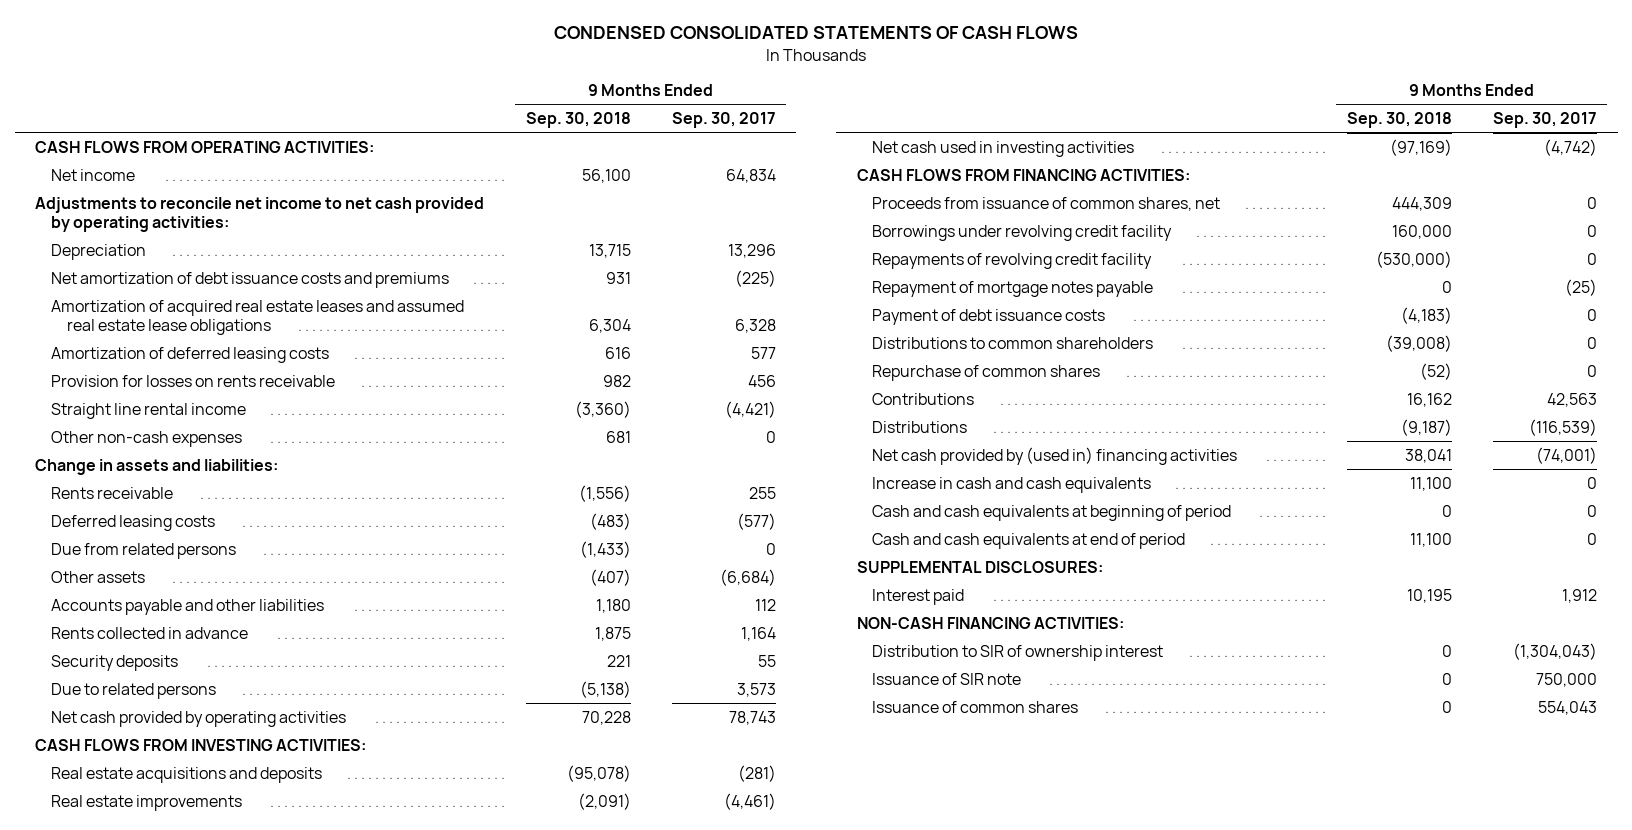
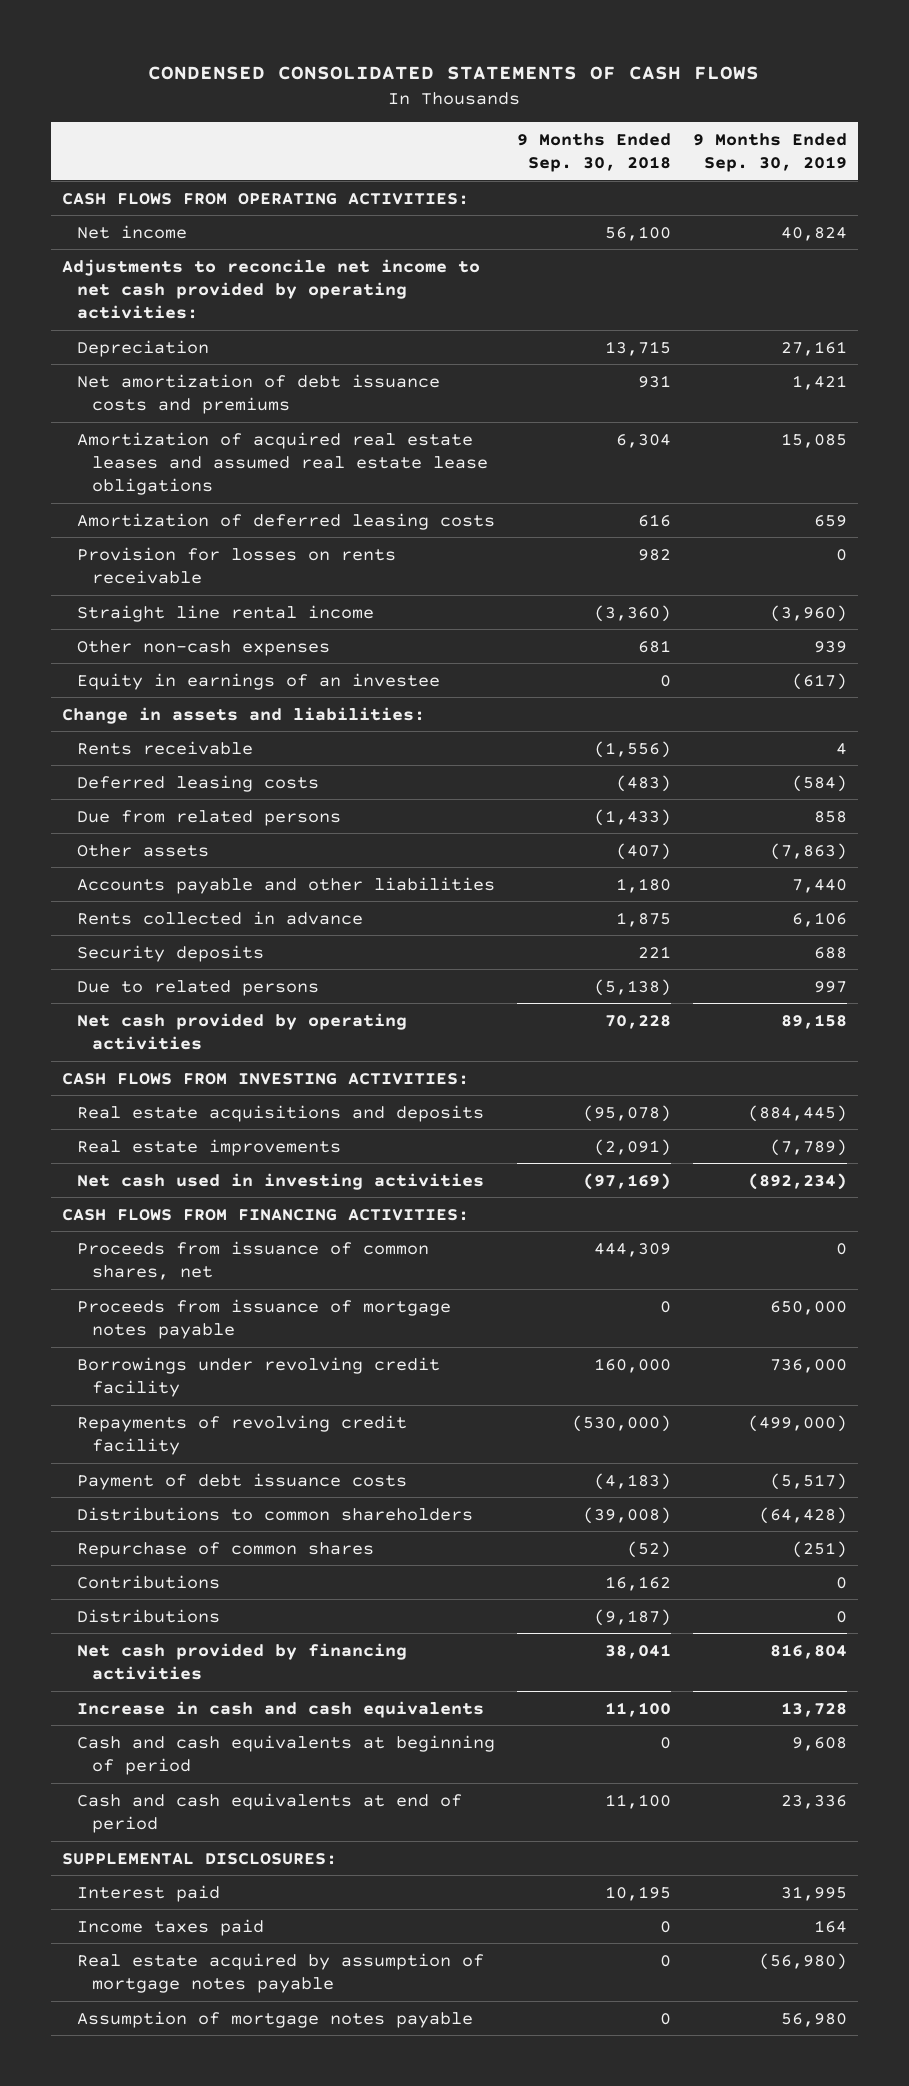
- | 9 Months Ended Sep. 30, 2018 | 9 Months Ended Sep. 30, 2017
+ | 9 Months Ended Sep. 30, 2018 | 9 Months Ended Sep. 30, 2019
+ Equity in earnings of an investee | 0 | (617)
+ Proceeds from issuance of mortgage notes payable | 0 | 650,000
- Repayment of mortgage notes payable | 0 | (25)
- Net cash provided by (used in) financing activities | 38,041 | (74,001)
+ Net cash provided by financing activities | 38,041 | 816,804
- NON-CASH FINANCING ACTIVITIES:
- Distribution to SIR of ownership interest | 0 | (1,304,043)
- Issuance of SIR note | 0 | 750,000
- Issuance of common shares | 0 | 554,043
+ Income taxes paid | 0 | 164
+ Real estate acquired by assumption of mortgage notes payable | 0 | (56,980)
+ Assumption of mortgage notes payable | 0 | 56,980

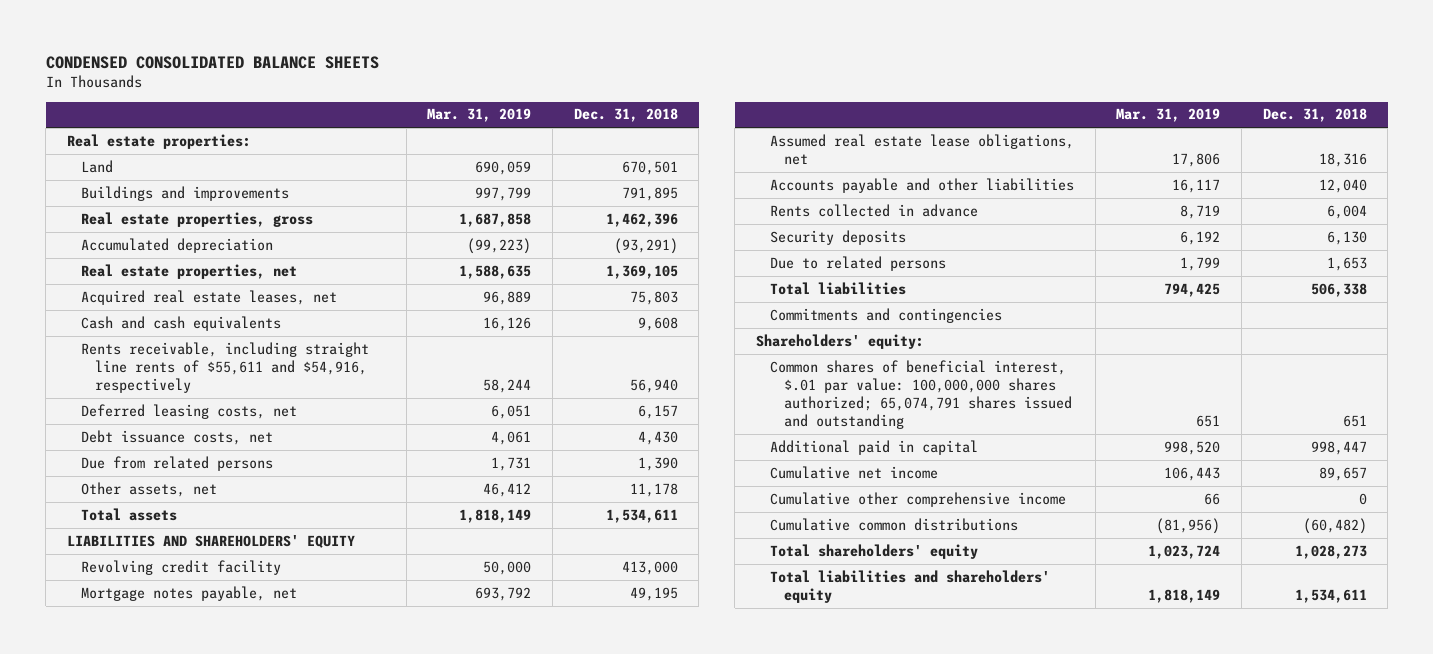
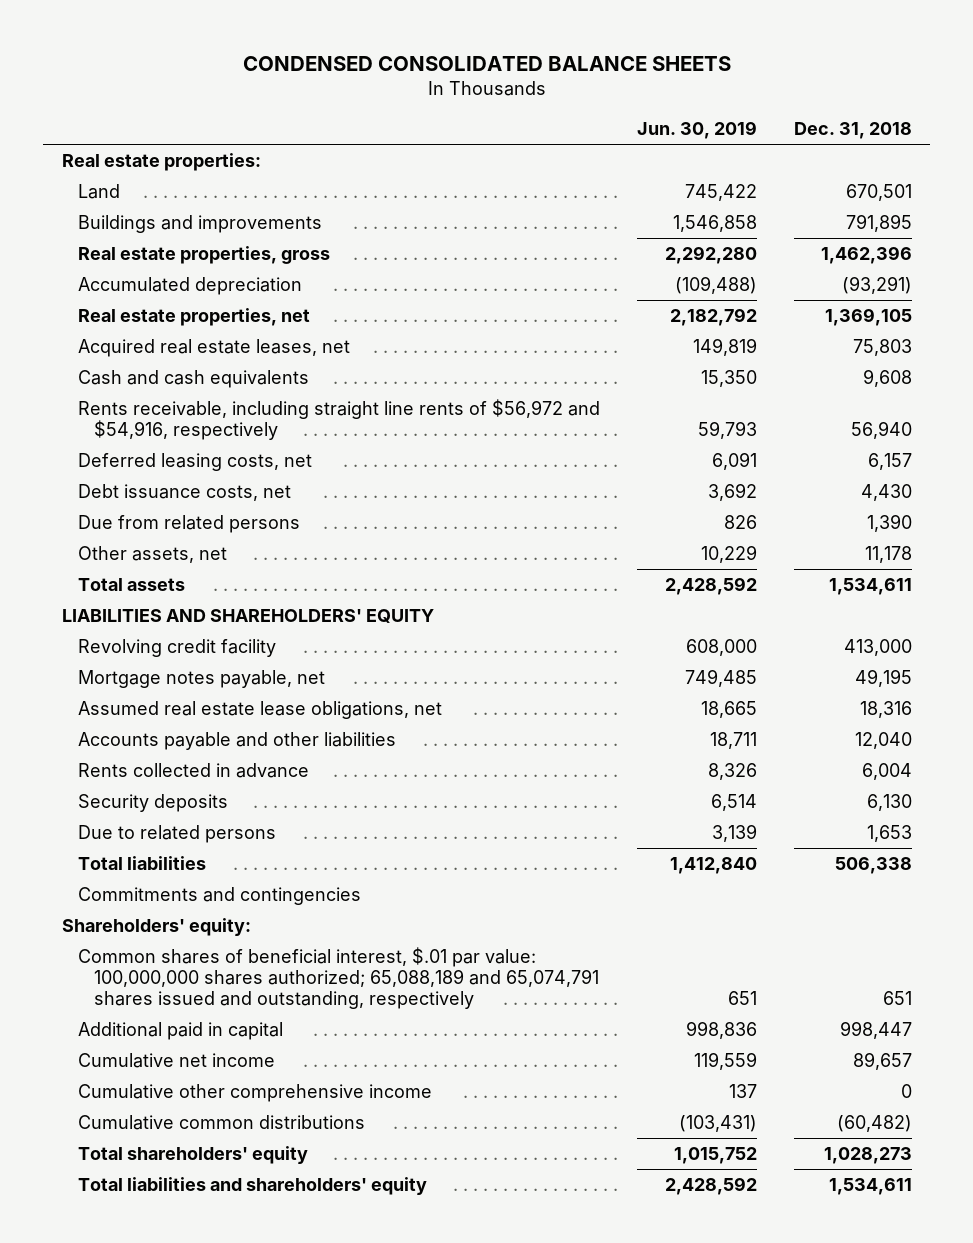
- | Mar. 31, 2019 | Dec. 31, 2018
+ | Jun. 30, 2019 | Dec. 31, 2018
- Rents receivable, including straight line rents of $55,611 and $54,916, respectively | 58,244 | 56,940
+ Rents receivable, including straight line rents of $56,972 and $54,916, respectively | 59,793 | 56,940
- Common shares of beneficial interest, $.01 par value: 100,000,000 shares authorized; 65,074,791 shares issued and outstanding | 651 | 651
+ Common shares of beneficial interest, $.01 par value: 100,000,000 shares authorized; 65,088,189 and 65,074,791 shares issued and outstanding, respectively | 651 | 651

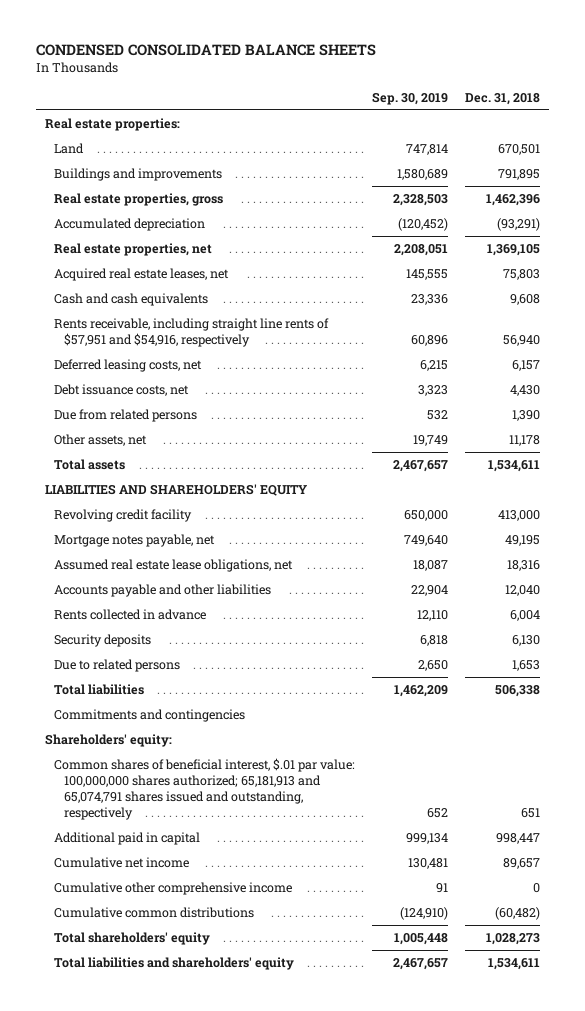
- | Jun. 30, 2019 | Dec. 31, 2018
+ | Sep. 30, 2019 | Dec. 31, 2018
- Rents receivable, including straight line rents of $56,972 and $54,916, respectively | 59,793 | 56,940
+ Rents receivable, including straight line rents of $57,951 and $54,916, respectively | 60,896 | 56,940
- Common shares of beneficial interest, $.01 par value: 100,000,000 shares authorized; 65,088,189 and 65,074,791 shares issued and outstanding, respectively | 651 | 651
+ Common shares of beneficial interest, $.01 par value: 100,000,000 shares authorized; 65,181,913 and 65,074,791 shares issued and outstanding, respectively | 652 | 651

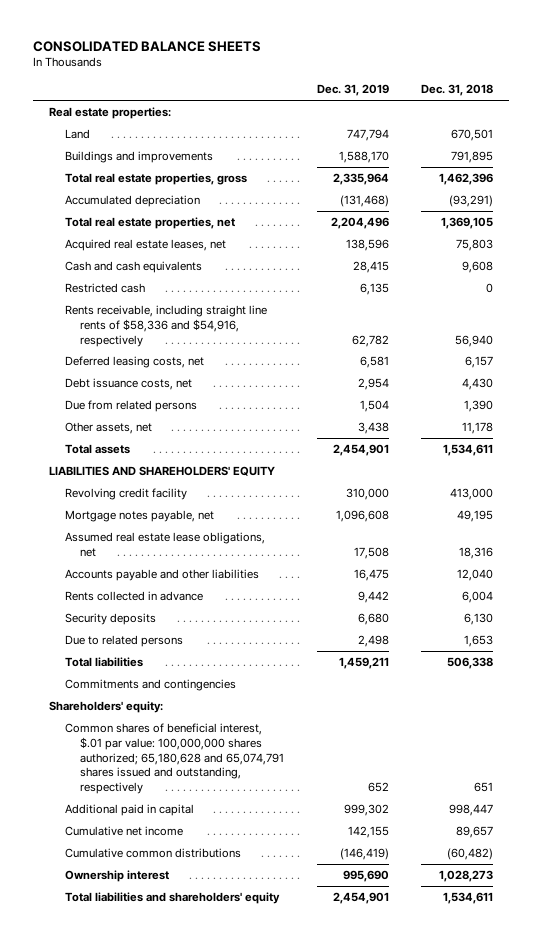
- CONDENSED CONSOLIDATED BALANCE SHEETS
+ CONSOLIDATED BALANCE SHEETS
- | Sep. 30, 2019 | Dec. 31, 2018
+ | Dec. 31, 2019 | Dec. 31, 2018
- Real estate properties, gross | 2,328,503 | 1,462,396
+ Total real estate properties, gross | 2,335,964 | 1,462,396
- Real estate properties, net | 2,208,051 | 1,369,105
+ Total real estate properties, net | 2,204,496 | 1,369,105
- Rents receivable, including straight line rents of $57,951 and $54,916, respectively | 60,896 | 56,940
+ Restricted cash | 6,135 | 0
+ Rents receivable, including straight line rents of $58,336 and $54,916, respectively | 62,782 | 56,940
- Common shares of beneficial interest, $.01 par value: 100,000,000 shares authorized; 65,181,913 and 65,074,791 shares issued and outstanding, respectively | 652 | 651
+ Common shares of beneficial interest, $.01 par value: 100,000,000 shares authorized; 65,180,628 and 65,074,791 shares issued and outstanding, respectively | 652 | 651
- Cumulative other comprehensive income | 91 | 0
- Total shareholders' equity | 1,005,448 | 1,028,273
+ Ownership interest | 995,690 | 1,028,273

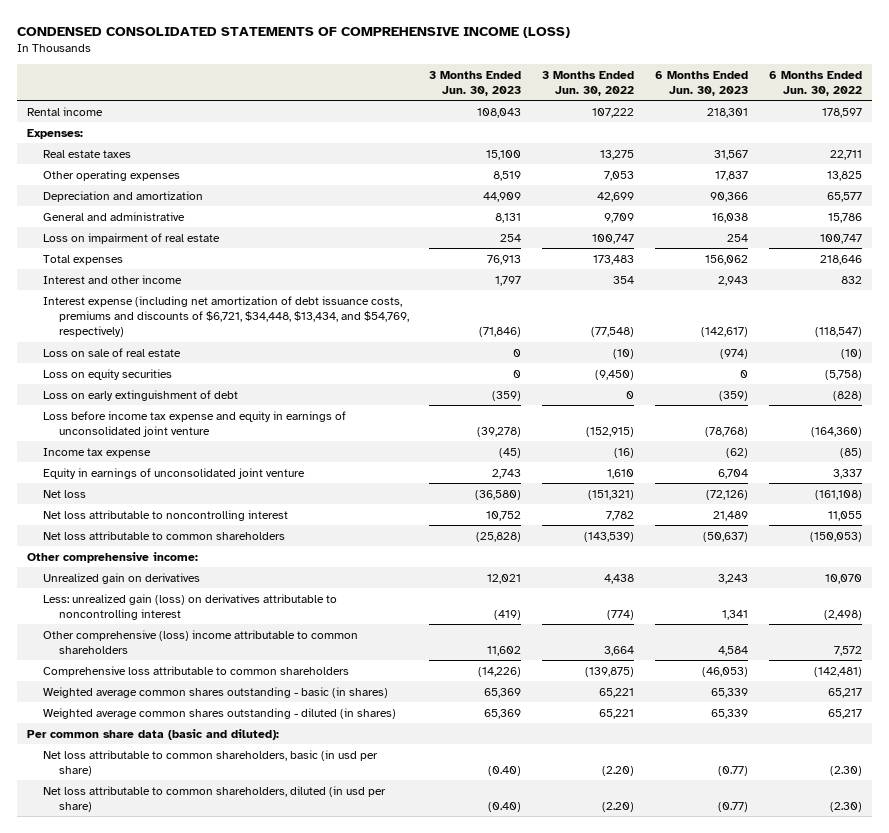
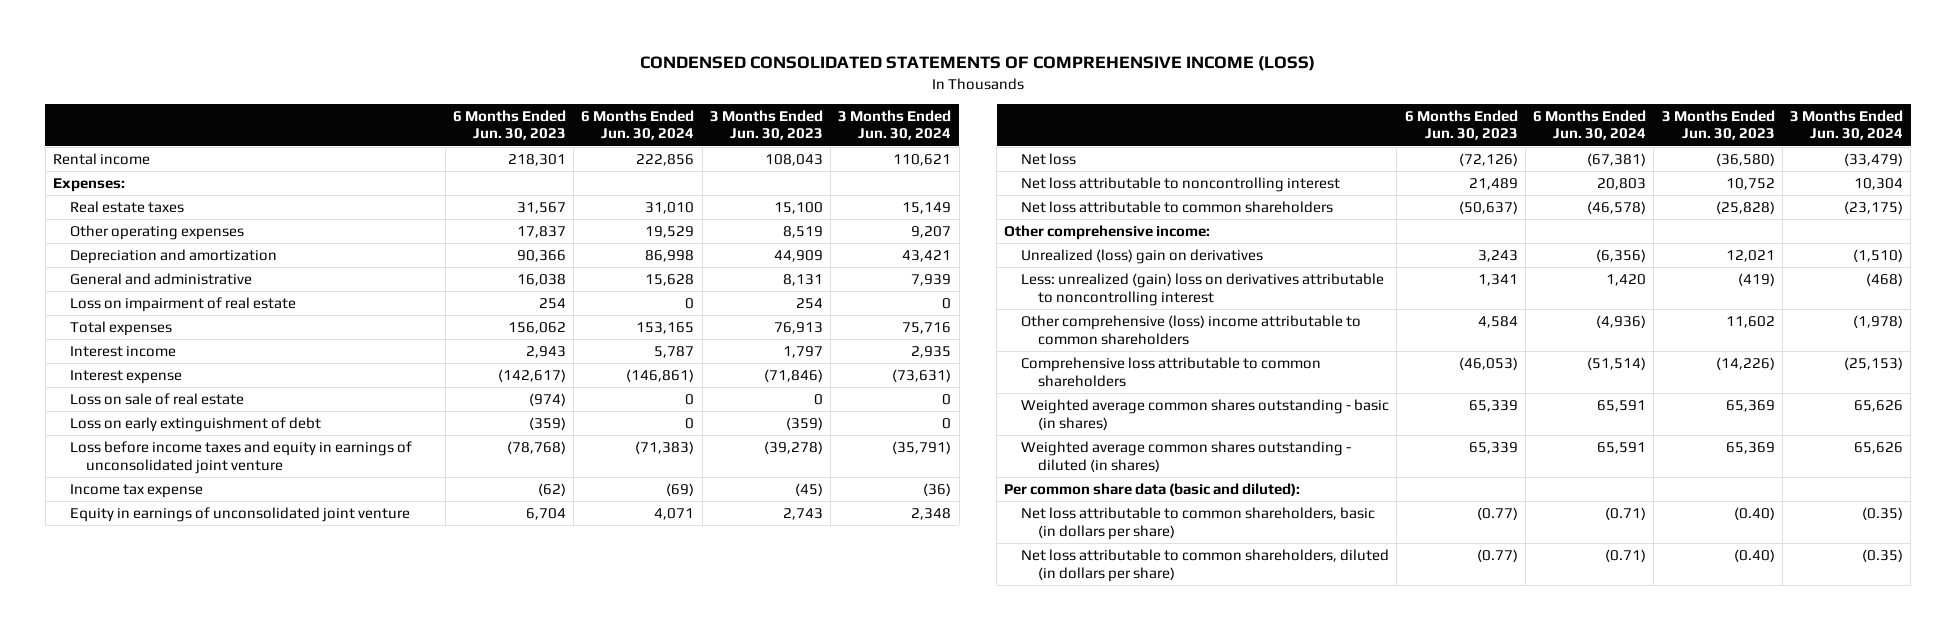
- | 3 Months Ended Jun. 30, 2023 | 3 Months Ended Jun. 30, 2022 | 6 Months Ended Jun. 30, 2023 | 6 Months Ended Jun. 30, 2022
+ | 6 Months Ended Jun. 30, 2023 | 6 Months Ended Jun. 30, 2024 | 3 Months Ended Jun. 30, 2023 | 3 Months Ended Jun. 30, 2024
- Interest and other income | 1,797 | 354 | 2,943 | 832
- Interest expense (including net amortization of debt issuance costs, premiums and discounts of $6,721, $34,448, $13,434, and $54,769, respectively) | (71,846) | (77,548) | (142,617) | (118,547)
+ Interest income | 2,943 | 5,787 | 1,797 | 2,935
+ Interest expense | (142,617) | (146,861) | (71,846) | (73,631)
- Loss on equity securities | 0 | (9,450) | 0 | (5,758)
- Loss before income tax expense and equity in earnings of unconsolidated joint venture | (39,278) | (152,915) | (78,768) | (164,360)
+ Loss before income taxes and equity in earnings of unconsolidated joint venture | (78,768) | (71,383) | (39,278) | (35,791)
- Unrealized gain on derivatives | 12,021 | 4,438 | 3,243 | 10,070
- Less: unrealized gain (loss) on derivatives attributable to noncontrolling interest | (419) | (774) | 1,341 | (2,498)
+ Unrealized (loss) gain on derivatives | 3,243 | (6,356) | 12,021 | (1,510)
+ Less: unrealized (gain) loss on derivatives attributable to noncontrolling interest | 1,341 | 1,420 | (419) | (468)
- Net loss attributable to common shareholders, basic (in usd per share) | (0.40) | (2.20) | (0.77) | (2.30)
- Net loss attributable to common shareholders, diluted (in usd per share) | (0.40) | (2.20) | (0.77) | (2.30)
+ Net loss attributable to common shareholders, basic (in dollars per share) | (0.77) | (0.71) | (0.40) | (0.35)
+ Net loss attributable to common shareholders, diluted (in dollars per share) | (0.77) | (0.71) | (0.40) | (0.35)

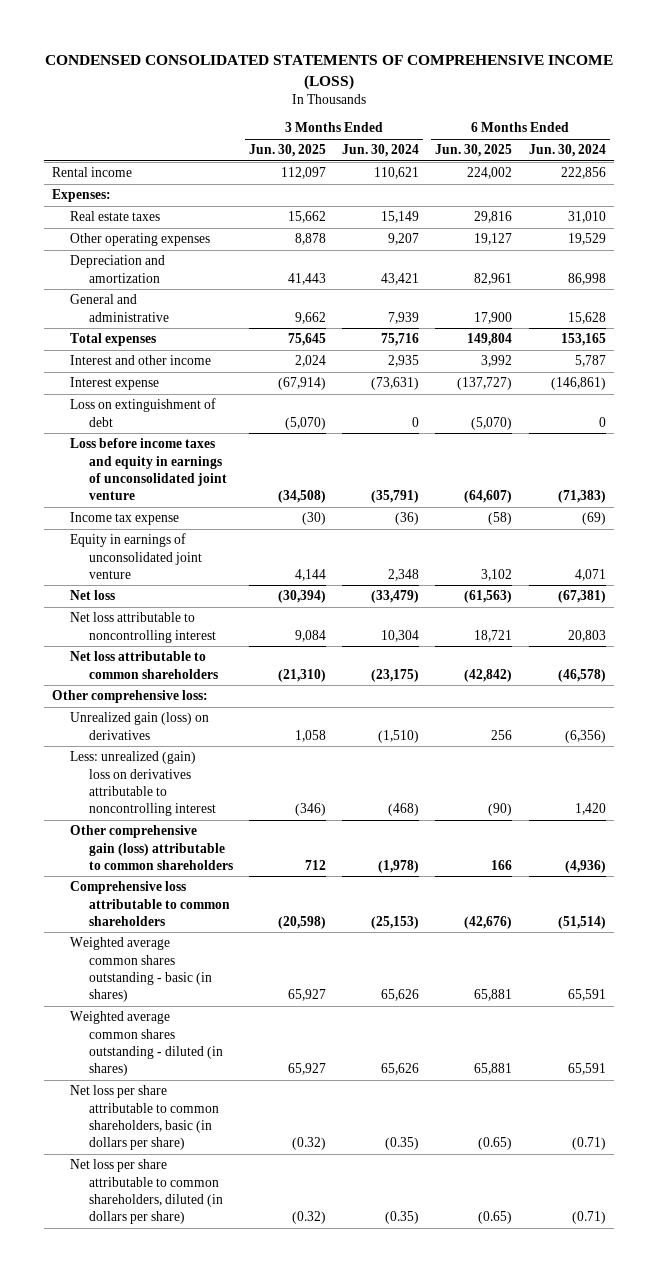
- | 6 Months Ended Jun. 30, 2023 | 6 Months Ended Jun. 30, 2024 | 3 Months Ended Jun. 30, 2023 | 3 Months Ended Jun. 30, 2024
+ | 3 Months Ended Jun. 30, 2025 | 3 Months Ended Jun. 30, 2024 | 6 Months Ended Jun. 30, 2025 | 6 Months Ended Jun. 30, 2024
- Loss on impairment of real estate | 254 | 0 | 254 | 0
- Interest income | 2,943 | 5,787 | 1,797 | 2,935
+ Interest and other income | 2,024 | 2,935 | 3,992 | 5,787
- Loss on sale of real estate | (974) | 0 | 0 | 0
- Loss on early extinguishment of debt | (359) | 0 | (359) | 0
+ Loss on extinguishment of debt | (5,070) | 0 | (5,070) | 0
- Other comprehensive income:
- Unrealized (loss) gain on derivatives | 3,243 | (6,356) | 12,021 | (1,510)
+ Other comprehensive loss:
+ Unrealized gain (loss) on derivatives | 1,058 | (1,510) | 256 | (6,356)
- Other comprehensive (loss) income attributable to common shareholders | 4,584 | (4,936) | 11,602 | (1,978)
+ Other comprehensive gain (loss) attributable to common shareholders | 712 | (1,978) | 166 | (4,936)
- Per common share data (basic and diluted):
- Net loss attributable to common shareholders, basic (in dollars per share) | (0.77) | (0.71) | (0.40) | (0.35)
- Net loss attributable to common shareholders, diluted (in dollars per share) | (0.77) | (0.71) | (0.40) | (0.35)
+ Net loss per share attributable to common shareholders, basic (in dollars per share) | (0.32) | (0.35) | (0.65) | (0.71)
+ Net loss per share attributable to common shareholders, diluted (in dollars per share) | (0.32) | (0.35) | (0.65) | (0.71)

